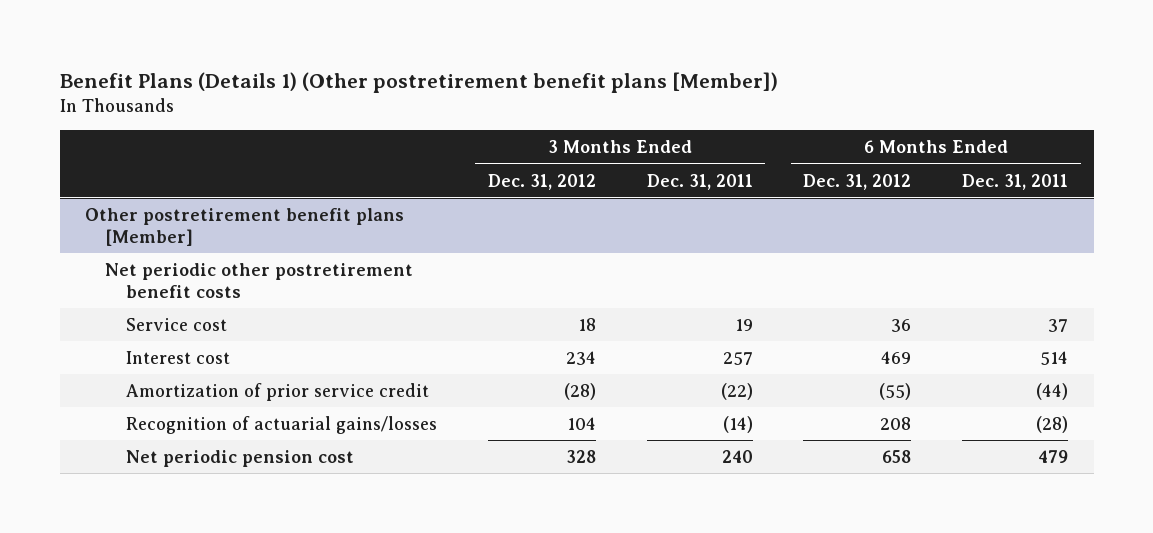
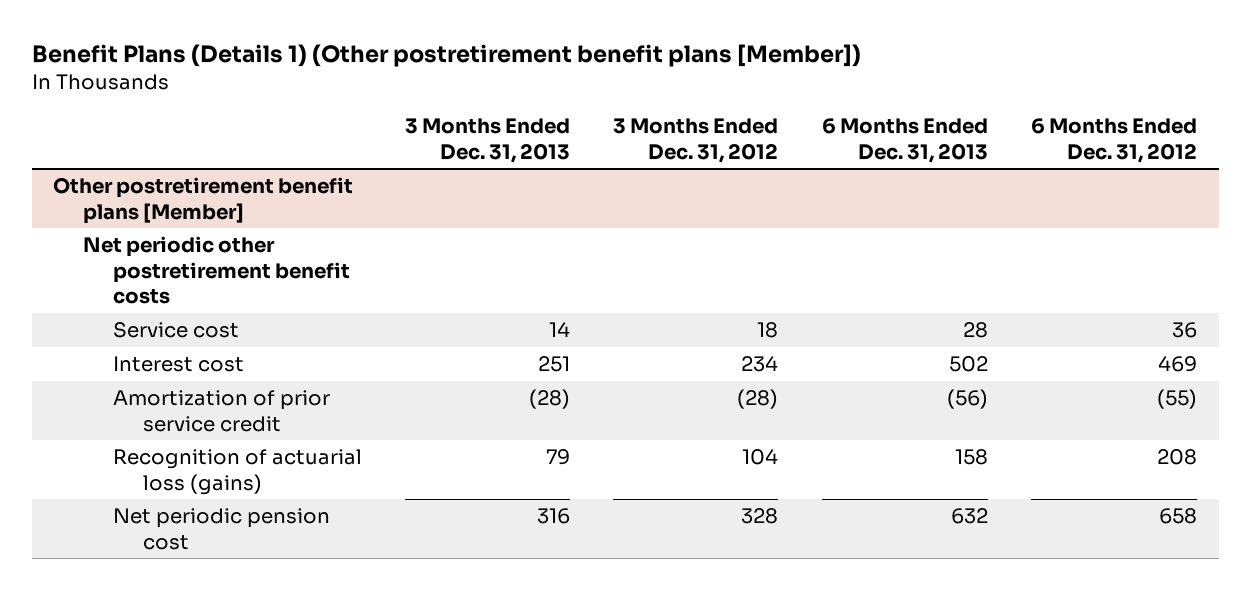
- | 3 Months Ended Dec. 31, 2012 | 3 Months Ended Dec. 31, 2011 | 6 Months Ended Dec. 31, 2012 | 6 Months Ended Dec. 31, 2011
+ | 3 Months Ended Dec. 31, 2013 | 3 Months Ended Dec. 31, 2012 | 6 Months Ended Dec. 31, 2013 | 6 Months Ended Dec. 31, 2012
@ Other postretirement benefit plans [Member]
- Recognition of actuarial gains/losses | 104 | (14) | 208 | (28)
+ Recognition of actuarial loss (gains) | 79 | 104 | 158 | 208

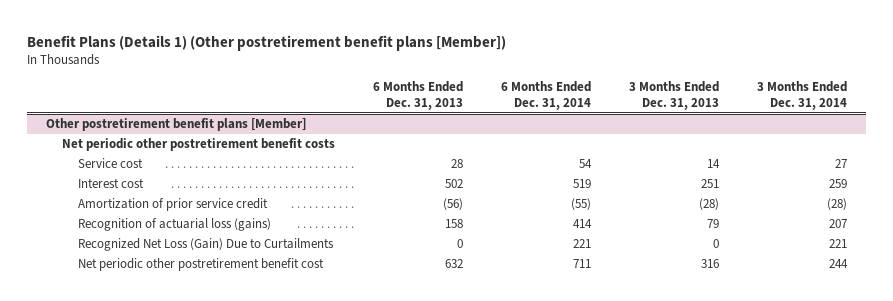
- | 3 Months Ended Dec. 31, 2013 | 3 Months Ended Dec. 31, 2012 | 6 Months Ended Dec. 31, 2013 | 6 Months Ended Dec. 31, 2012
+ | 6 Months Ended Dec. 31, 2013 | 6 Months Ended Dec. 31, 2014 | 3 Months Ended Dec. 31, 2013 | 3 Months Ended Dec. 31, 2014
@ Other postretirement benefit plans [Member]
- Net periodic pension cost | 316 | 328 | 632 | 658
+ Recognized Net Loss (Gain) Due to Curtailments | 0 | 221 | 0 | 221
+ Net periodic other postretirement benefit cost | 632 | 711 | 316 | 244

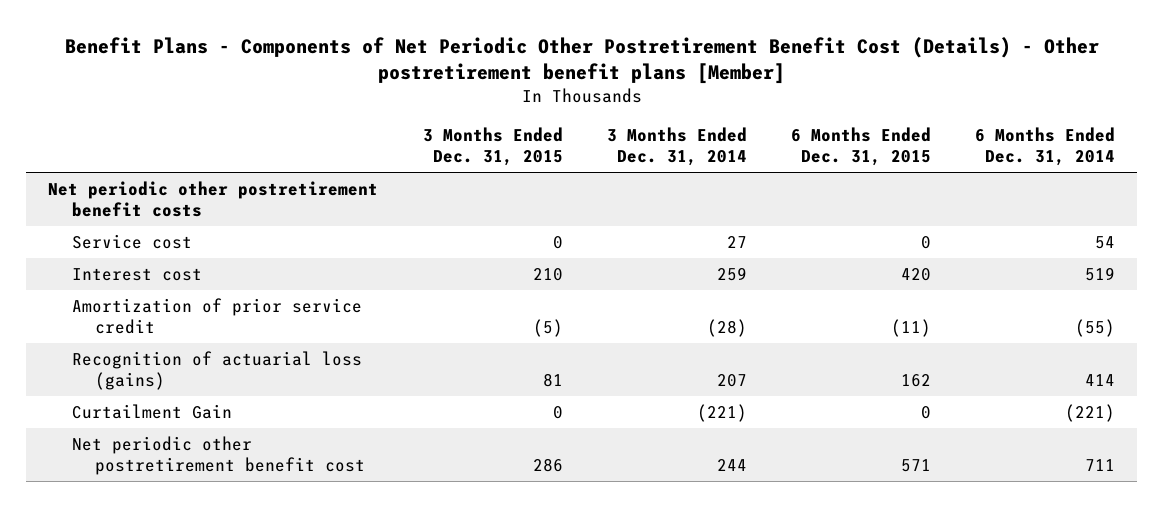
- Benefit Plans (Details 1) (Other postretirement benefit plans [Member])
+ Benefit Plans - Components of Net Periodic Other Postretirement Benefit Cost (Details) - Other postretirement benefit plans [Member]
- | 6 Months Ended Dec. 31, 2013 | 6 Months Ended Dec. 31, 2014 | 3 Months Ended Dec. 31, 2013 | 3 Months Ended Dec. 31, 2014
+ | 3 Months Ended Dec. 31, 2015 | 3 Months Ended Dec. 31, 2014 | 6 Months Ended Dec. 31, 2015 | 6 Months Ended Dec. 31, 2014
- Other postretirement benefit plans [Member]
- Recognized Net Loss (Gain) Due to Curtailments | 0 | 221 | 0 | 221
+ Curtailment Gain | 0 | (221) | 0 | (221)

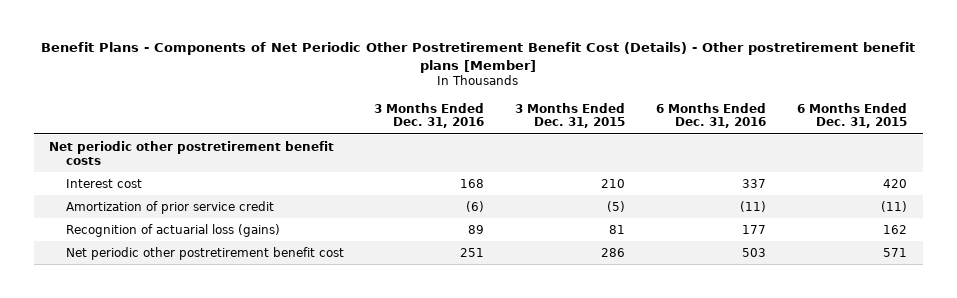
- | 3 Months Ended Dec. 31, 2015 | 3 Months Ended Dec. 31, 2014 | 6 Months Ended Dec. 31, 2015 | 6 Months Ended Dec. 31, 2014
+ | 3 Months Ended Dec. 31, 2016 | 3 Months Ended Dec. 31, 2015 | 6 Months Ended Dec. 31, 2016 | 6 Months Ended Dec. 31, 2015
- Service cost | 0 | 27 | 0 | 54
- Curtailment Gain | 0 | (221) | 0 | (221)

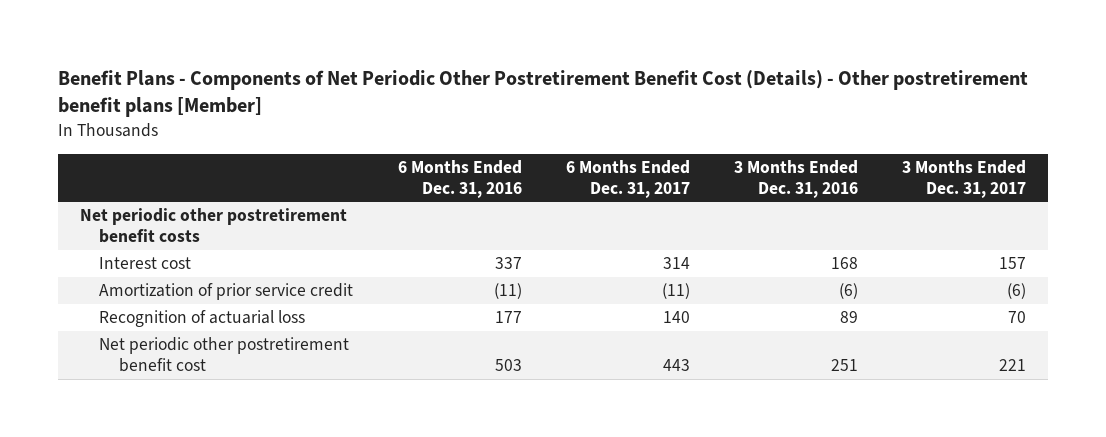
- | 3 Months Ended Dec. 31, 2016 | 3 Months Ended Dec. 31, 2015 | 6 Months Ended Dec. 31, 2016 | 6 Months Ended Dec. 31, 2015
+ | 6 Months Ended Dec. 31, 2016 | 6 Months Ended Dec. 31, 2017 | 3 Months Ended Dec. 31, 2016 | 3 Months Ended Dec. 31, 2017
- Recognition of actuarial loss (gains) | 89 | 81 | 177 | 162
+ Recognition of actuarial loss | 177 | 140 | 89 | 70

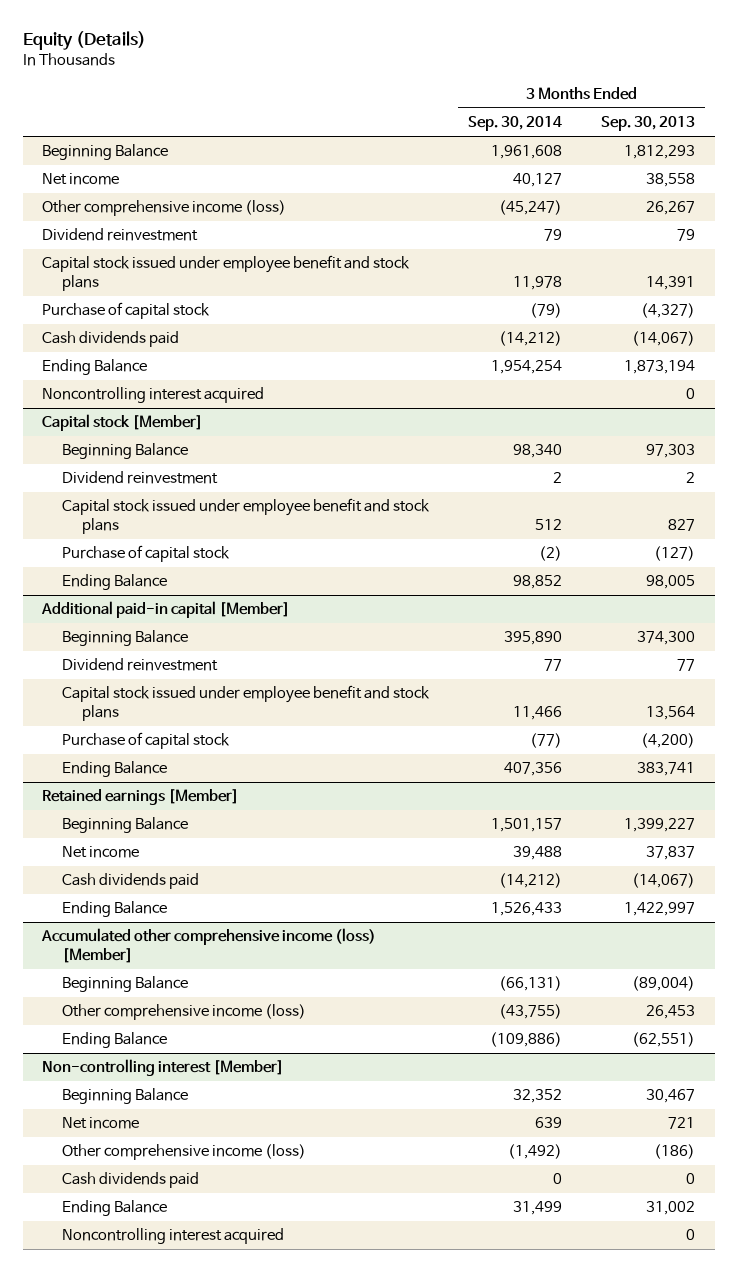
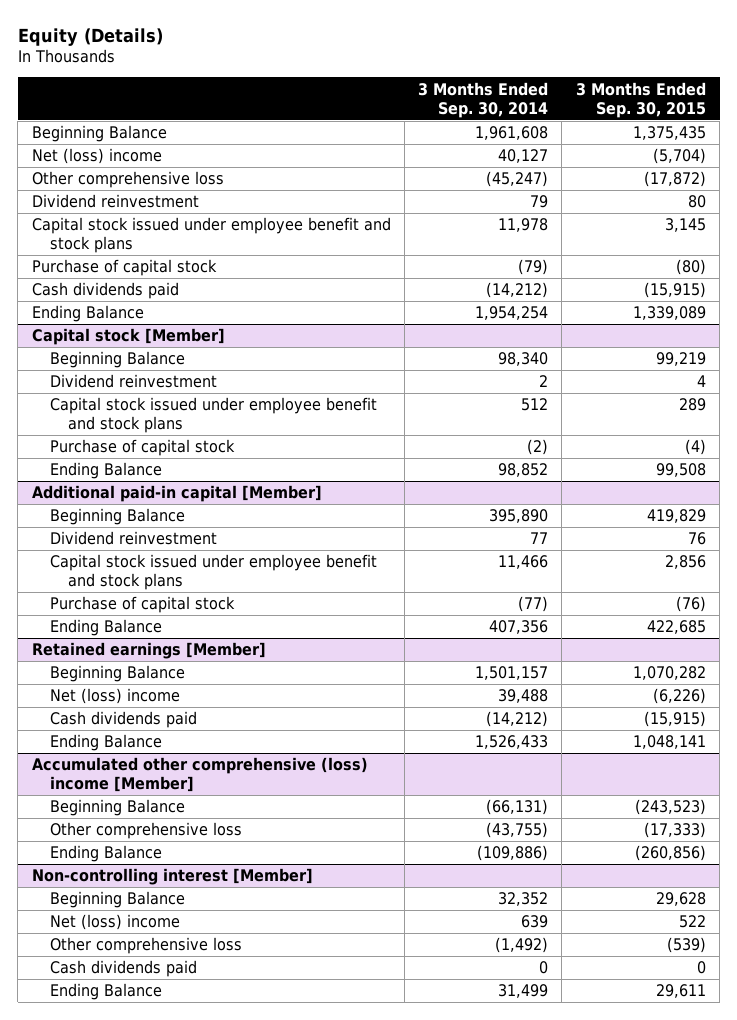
- | 3 Months Ended Sep. 30, 2014 | 3 Months Ended Sep. 30, 2013
+ | 3 Months Ended Sep. 30, 2014 | 3 Months Ended Sep. 30, 2015
- Net income | 40,127 | 38,558
- Other comprehensive income (loss) | (45,247) | 26,267
+ Net (loss) income | 40,127 | (5,704)
+ Other comprehensive loss | (45,247) | (17,872)
- Noncontrolling interest acquired | | 0
@ Retained earnings [Member]
- Net income | 39,488 | 37,837
+ Net (loss) income | 39,488 | (6,226)
- Accumulated other comprehensive income (loss) [Member]
+ Accumulated other comprehensive (loss) income [Member]
- Other comprehensive income (loss) | (43,755) | 26,453
+ Other comprehensive loss | (43,755) | (17,333)
@ Non-controlling interest [Member]
- Net income | 639 | 721
- Other comprehensive income (loss) | (1,492) | (186)
+ Net (loss) income | 639 | 522
+ Other comprehensive loss | (1,492) | (539)
- Noncontrolling interest acquired | | 0

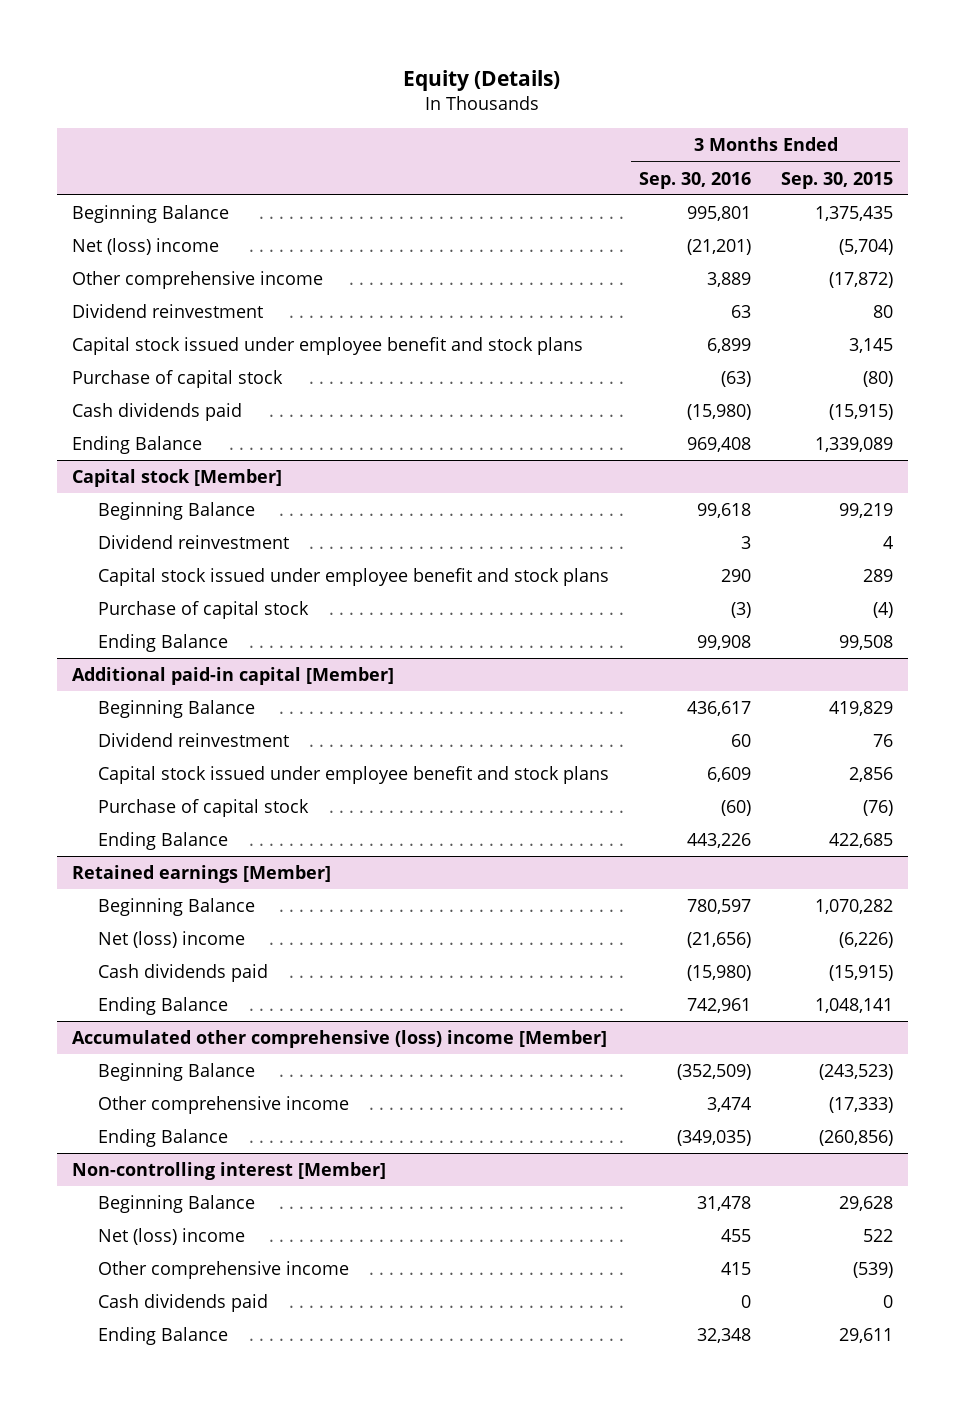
- | 3 Months Ended Sep. 30, 2014 | 3 Months Ended Sep. 30, 2015
+ | 3 Months Ended Sep. 30, 2016 | 3 Months Ended Sep. 30, 2015
- Other comprehensive loss | (45,247) | (17,872)
+ Other comprehensive income | 3,889 | (17,872)
@ Accumulated other comprehensive (loss) income [Member]
- Other comprehensive loss | (43,755) | (17,333)
+ Other comprehensive income | 3,474 | (17,333)
@ Non-controlling interest [Member]
- Other comprehensive loss | (1,492) | (539)
+ Other comprehensive income | 415 | (539)

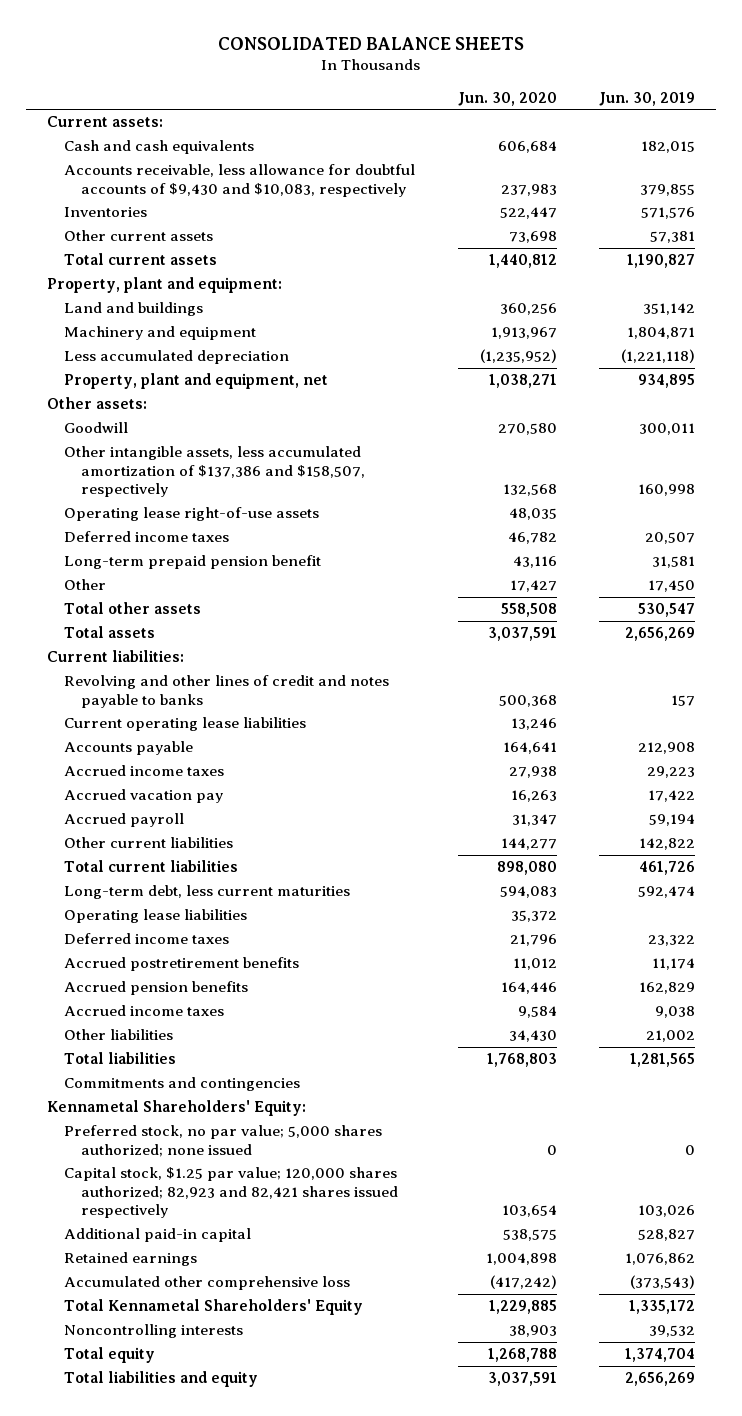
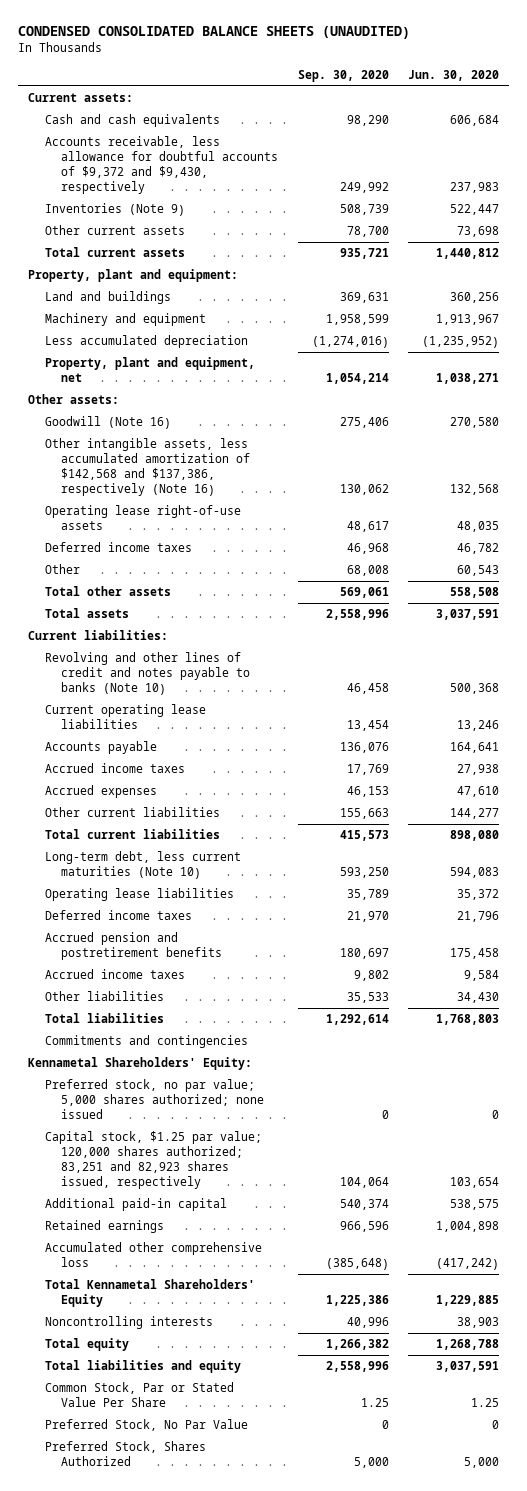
- CONSOLIDATED BALANCE SHEETS
+ CONDENSED CONSOLIDATED BALANCE SHEETS (UNAUDITED)
- | Jun. 30, 2020 | Jun. 30, 2019
+ | Sep. 30, 2020 | Jun. 30, 2020
- Accounts receivable, less allowance for doubtful accounts of $9,430 and $10,083, respectively | 237,983 | 379,855
- Inventories | 522,447 | 571,576
+ Accounts receivable, less allowance for doubtful accounts of $9,372 and $9,430, respectively | 249,992 | 237,983
+ Inventories (Note 9) | 508,739 | 522,447
- Goodwill | 270,580 | 300,011
- Other intangible assets, less accumulated amortization of $137,386 and $158,507, respectively | 132,568 | 160,998
+ Goodwill (Note 16) | 275,406 | 270,580
+ Other intangible assets, less accumulated amortization of $142,568 and $137,386, respectively (Note 16) | 130,062 | 132,568
- Long-term prepaid pension benefit | 43,116 | 31,581
- Other | 17,427 | 17,450
+ Other | 68,008 | 60,543
- Revolving and other lines of credit and notes payable to banks | 500,368 | 157
+ Revolving and other lines of credit and notes payable to banks (Note 10) | 46,458 | 500,368
- Accrued vacation pay | 16,263 | 17,422
- Accrued payroll | 31,347 | 59,194
+ Accrued expenses | 46,153 | 47,610
- Long-term debt, less current maturities | 594,083 | 592,474
+ Long-term debt, less current maturities (Note 10) | 593,250 | 594,083
- Accrued postretirement benefits | 11,012 | 11,174
- Accrued pension benefits | 164,446 | 162,829
+ Accrued pension and postretirement benefits | 180,697 | 175,458
- Capital stock, $1.25 par value; 120,000 shares authorized; 82,923 and 82,421 shares issued respectively | 103,654 | 103,026
+ Capital stock, $1.25 par value; 120,000 shares authorized; 83,251 and 82,923 shares issued, respectively | 104,064 | 103,654
+ Common Stock, Par or Stated Value Per Share | 1.25 | 1.25
+ Preferred Stock, No Par Value | 0 | 0
+ Preferred Stock, Shares Authorized | 5,000 | 5,000

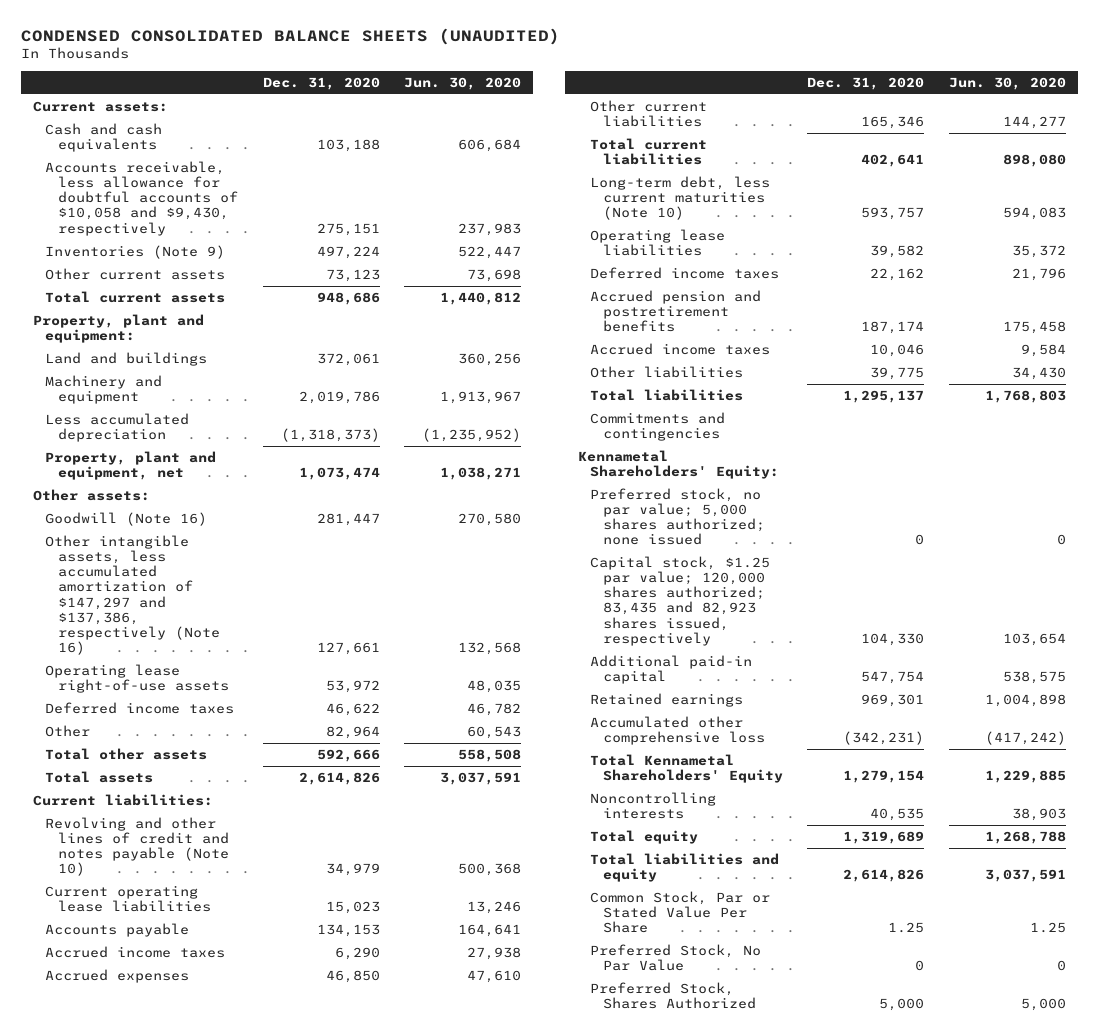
- | Sep. 30, 2020 | Jun. 30, 2020
+ | Dec. 31, 2020 | Jun. 30, 2020
- Accounts receivable, less allowance for doubtful accounts of $9,372 and $9,430, respectively | 249,992 | 237,983
+ Accounts receivable, less allowance for doubtful accounts of $10,058 and $9,430, respectively | 275,151 | 237,983
- Other intangible assets, less accumulated amortization of $142,568 and $137,386, respectively (Note 16) | 130,062 | 132,568
+ Other intangible assets, less accumulated amortization of $147,297 and $137,386, respectively (Note 16) | 127,661 | 132,568
- Revolving and other lines of credit and notes payable to banks (Note 10) | 46,458 | 500,368
+ Revolving and other lines of credit and notes payable (Note 10) | 34,979 | 500,368
- Capital stock, $1.25 par value; 120,000 shares authorized; 83,251 and 82,923 shares issued, respectively | 104,064 | 103,654
+ Capital stock, $1.25 par value; 120,000 shares authorized; 83,435 and 82,923 shares issued, respectively | 104,330 | 103,654

